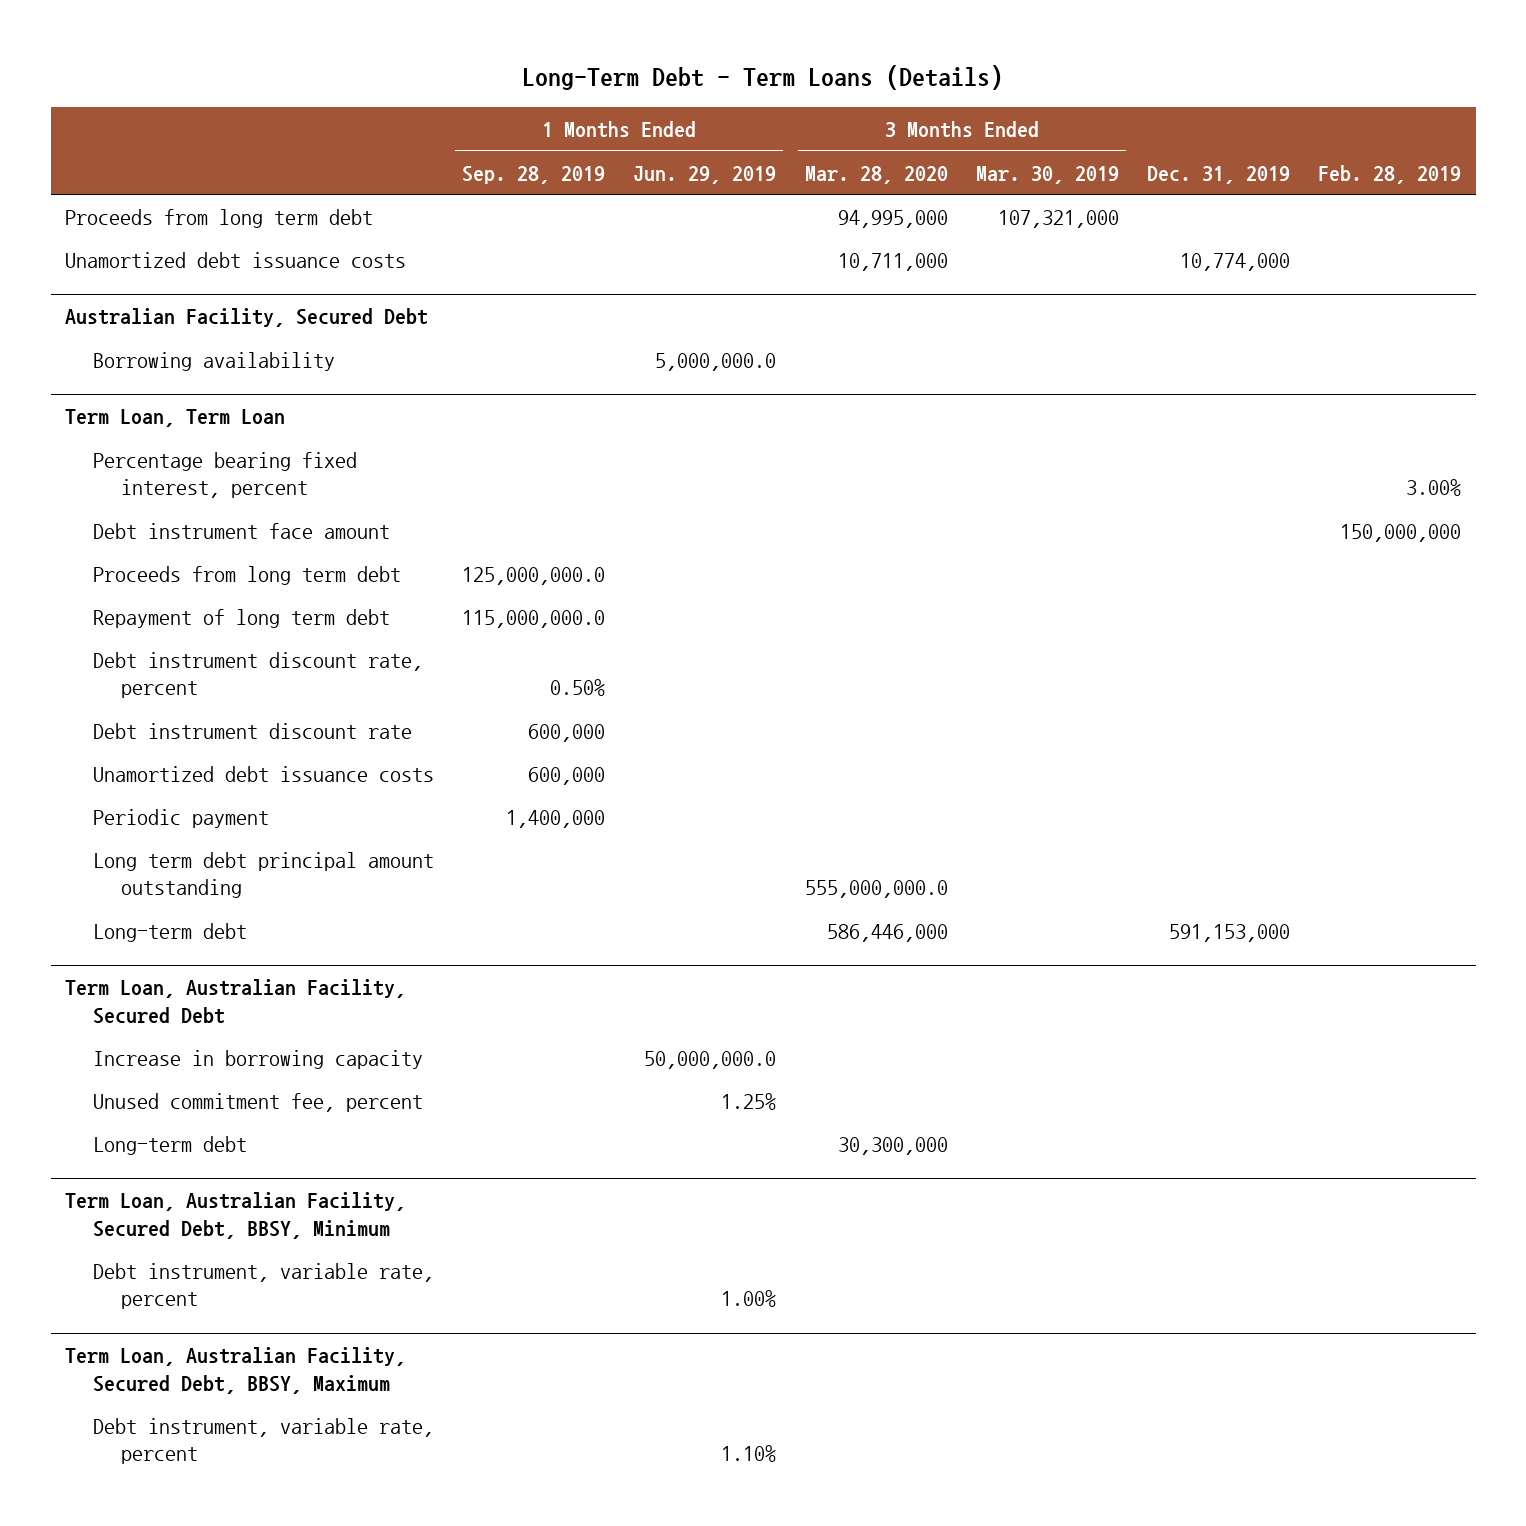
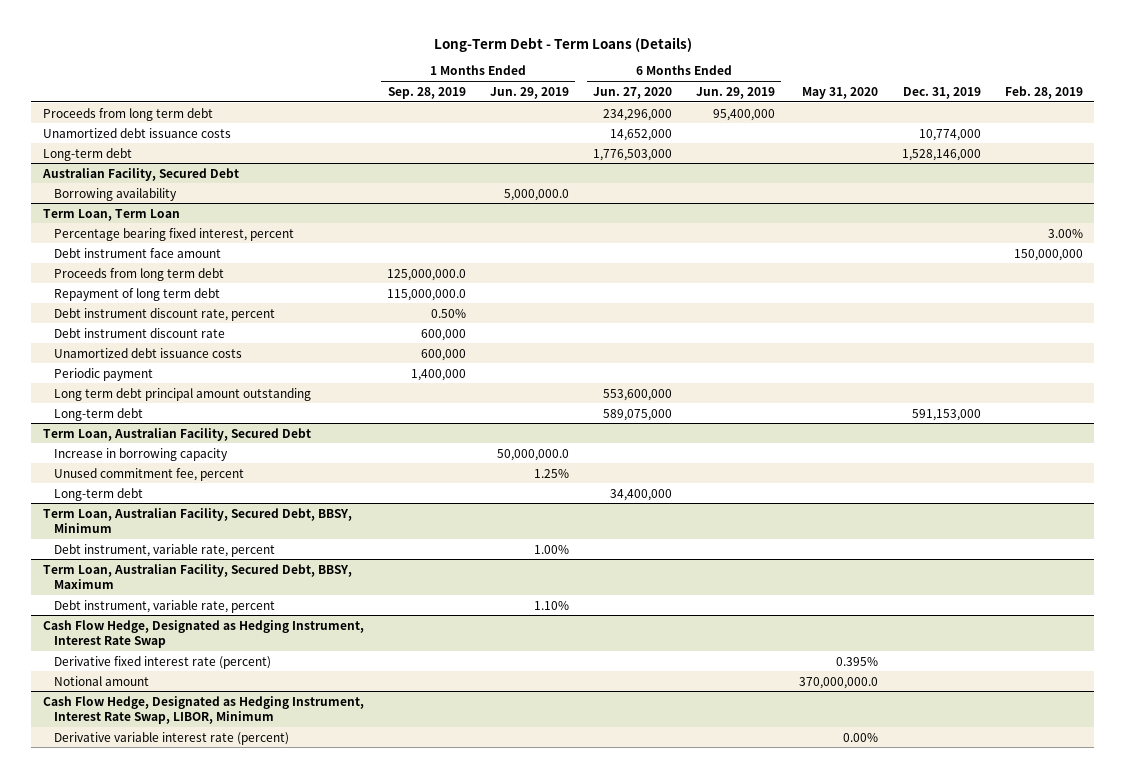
- | 1 Months Ended Sep. 28, 2019 | 1 Months Ended Jun. 29, 2019 | 3 Months Ended Mar. 28, 2020 | 3 Months Ended Mar. 30, 2019 | Dec. 31, 2019 | Feb. 28, 2019
+ | 1 Months Ended Sep. 28, 2019 | 1 Months Ended Jun. 29, 2019 | 6 Months Ended Jun. 27, 2020 | 6 Months Ended Jun. 29, 2019 | May 31, 2020 | Dec. 31, 2019 | Feb. 28, 2019
+ Long-term debt | | | 1,776,503,000 | | | 1,528,146,000 |
+ Cash Flow Hedge, Designated as Hedging Instrument, Interest Rate Swap
+ Derivative fixed interest rate (percent) | | | | | 0.395% | |
+ Notional amount | | | | | 370,000,000.0 | |
+ Cash Flow Hedge, Designated as Hedging Instrument, Interest Rate Swap, LIBOR, Minimum
+ Derivative variable interest rate (percent) | | | | | 0.00% | |

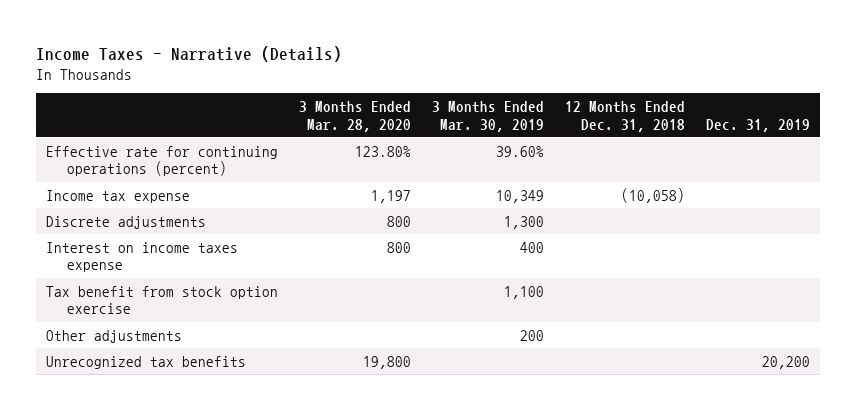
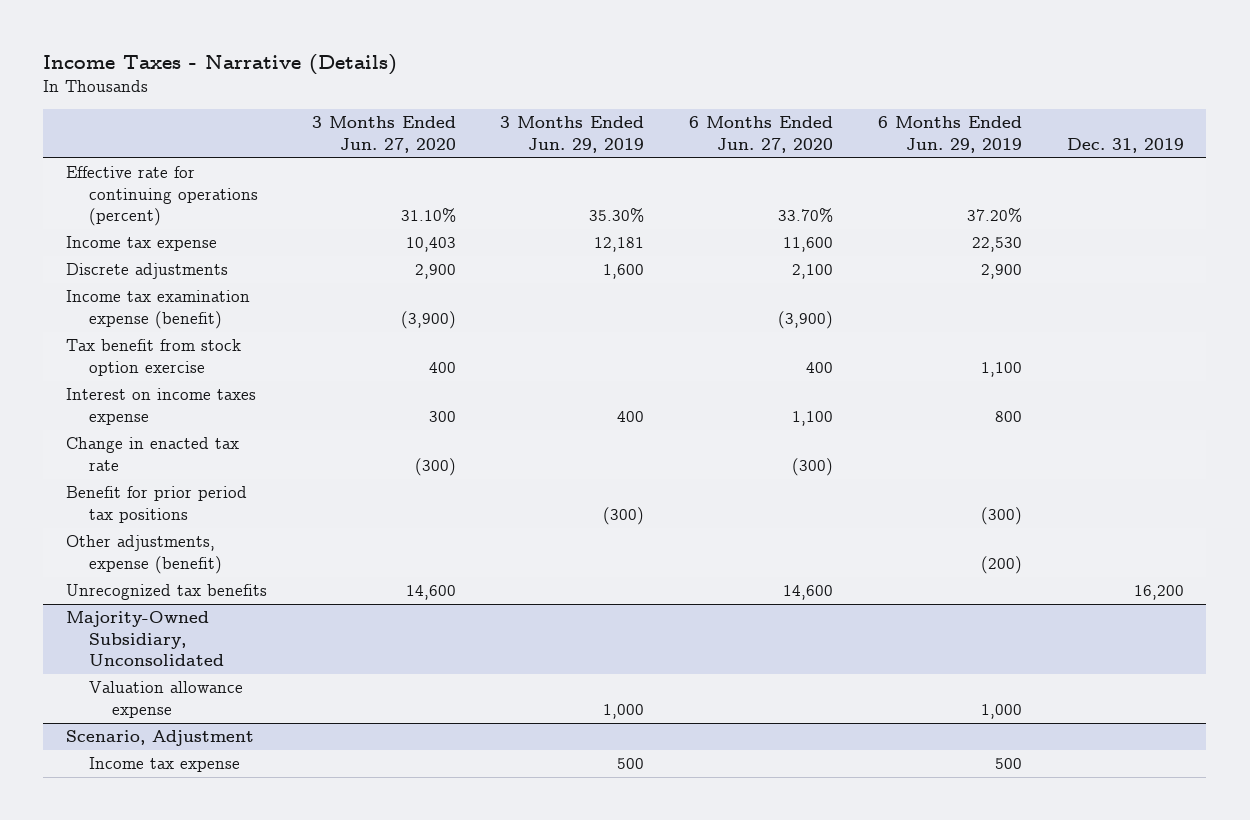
- | 3 Months Ended Mar. 28, 2020 | 3 Months Ended Mar. 30, 2019 | 12 Months Ended Dec. 31, 2018 | Dec. 31, 2019
+ | 3 Months Ended Jun. 27, 2020 | 3 Months Ended Jun. 29, 2019 | 6 Months Ended Jun. 27, 2020 | 6 Months Ended Jun. 29, 2019 | Dec. 31, 2019
+ Income tax examination expense (benefit) | (3,900) | | (3,900) | |
- Other adjustments | | 200 | |
- Unrecognized tax benefits | 19,800 | | | 20,200
moved down: Interest on income taxes expense | 300 | 400 | 1,100 | 800 |
+ Change in enacted tax rate | (300) | | (300) | |
+ Benefit for prior period tax positions | | (300) | | (300) |
+ Other adjustments, expense (benefit) | | | | (200) |
+ Unrecognized tax benefits | 14,600 | | 14,600 | | 16,200
+ Majority-Owned Subsidiary, Unconsolidated
+ Valuation allowance expense | | 1,000 | | 1,000 |
+ Scenario, Adjustment
+ Income tax expense | | 500 | | 500 |

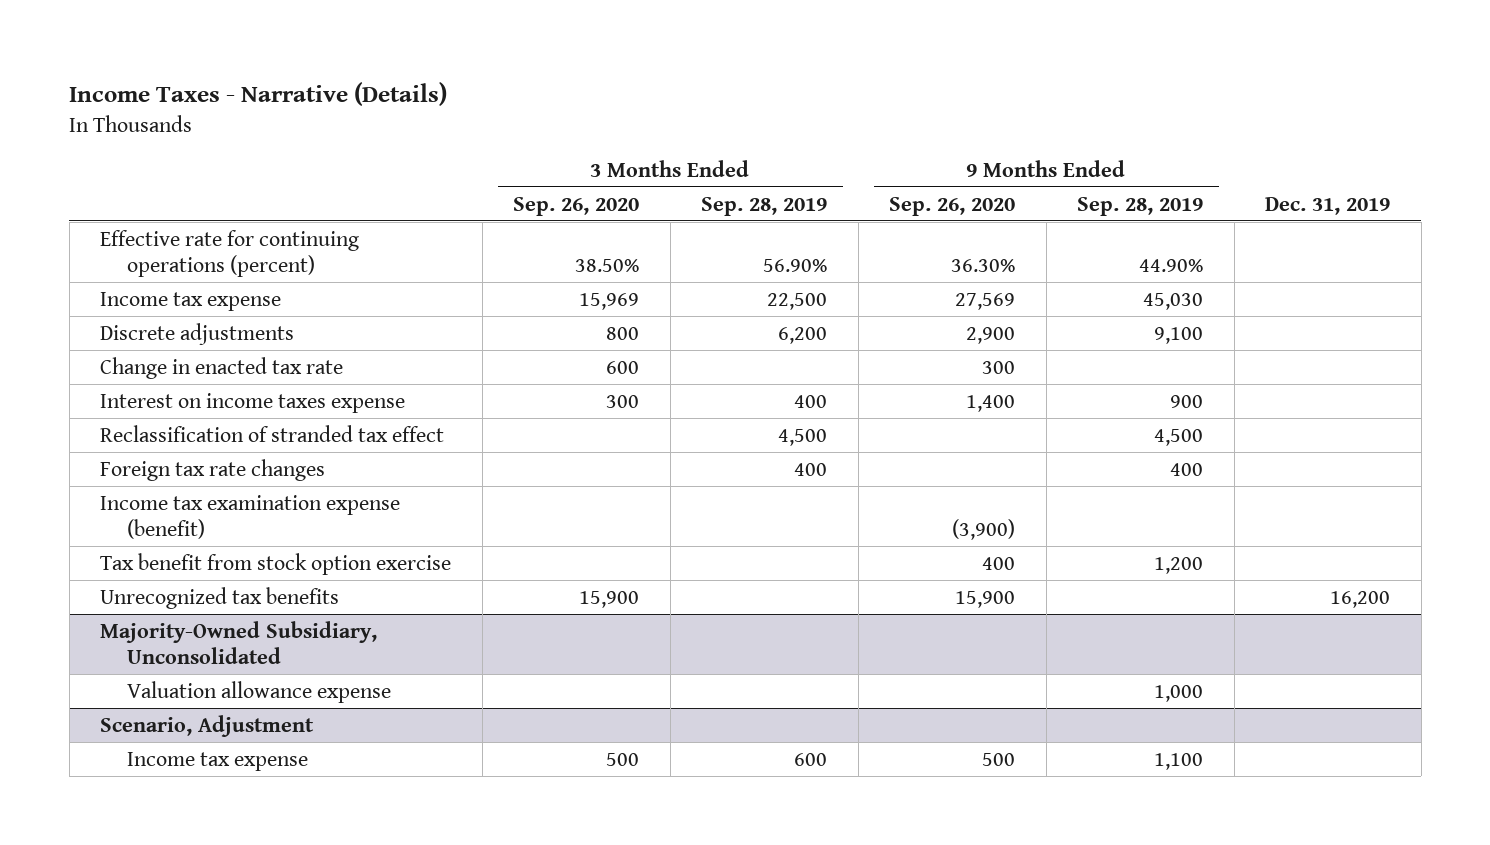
- | 3 Months Ended Jun. 27, 2020 | 3 Months Ended Jun. 29, 2019 | 6 Months Ended Jun. 27, 2020 | 6 Months Ended Jun. 29, 2019 | Dec. 31, 2019
+ | 3 Months Ended Sep. 26, 2020 | 3 Months Ended Sep. 28, 2019 | 9 Months Ended Sep. 26, 2020 | 9 Months Ended Sep. 28, 2019 | Dec. 31, 2019
moved up: Change in enacted tax rate | 600 | | 300 | |
moved up: Interest on income taxes expense | 300 | 400 | 1,400 | 900 |
+ Reclassification of stranded tax effect | | 4,500 | | 4,500 |
+ Foreign tax rate changes | | 400 | | 400 |
- Benefit for prior period tax positions | | (300) | | (300) |
- Other adjustments, expense (benefit) | | | | (200) |

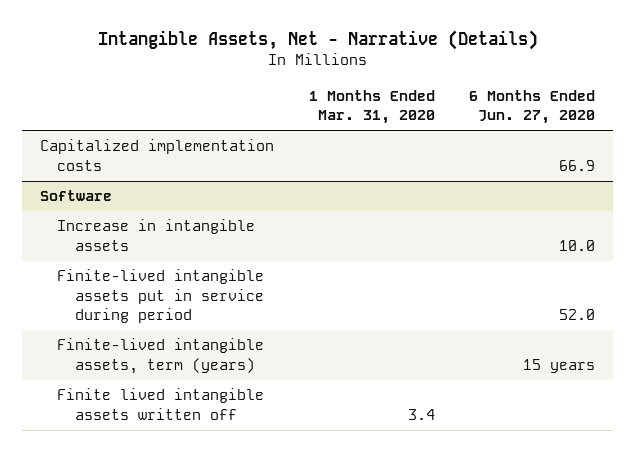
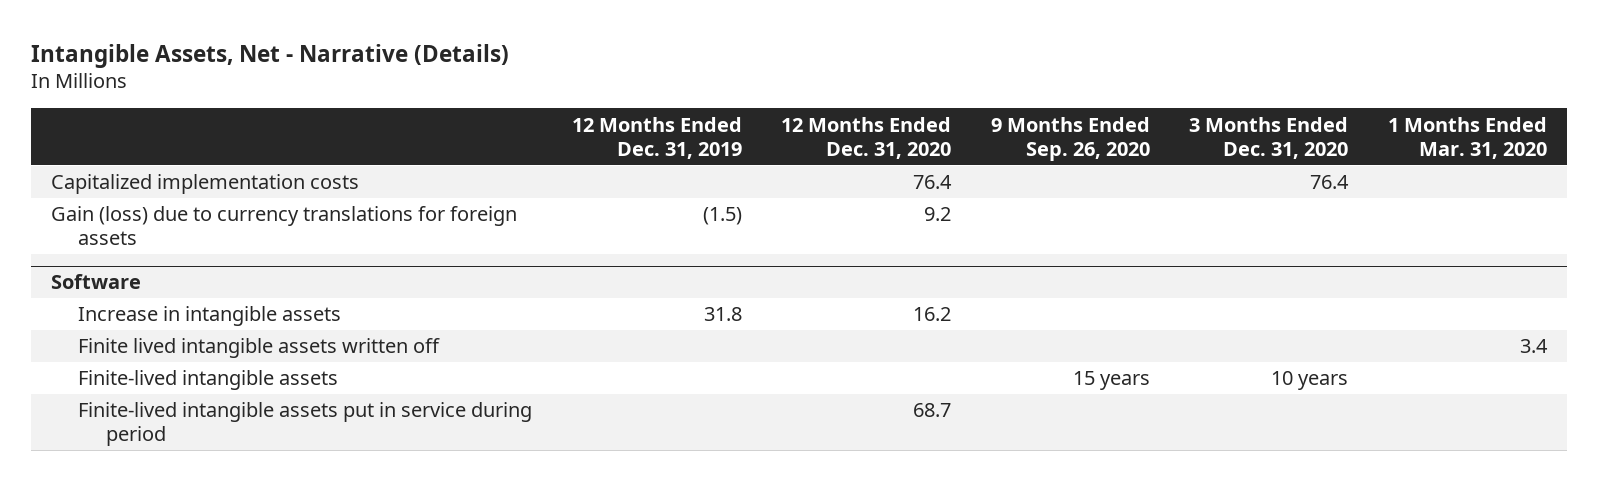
- | 1 Months Ended Mar. 31, 2020 | 6 Months Ended Jun. 27, 2020
+ | 12 Months Ended Dec. 31, 2019 | 12 Months Ended Dec. 31, 2020 | 9 Months Ended Sep. 26, 2020 | 3 Months Ended Dec. 31, 2020 | 1 Months Ended Mar. 31, 2020
+ Gain (loss) due to currency translations for foreign assets | (1.5) | 9.2 | | |
@ Software
- Finite-lived intangible assets, term (years) | | 15 years
+ Finite-lived intangible assets | | | 15 years | 10 years |
moved down: Finite-lived intangible assets put in service during period | | 68.7 | | |

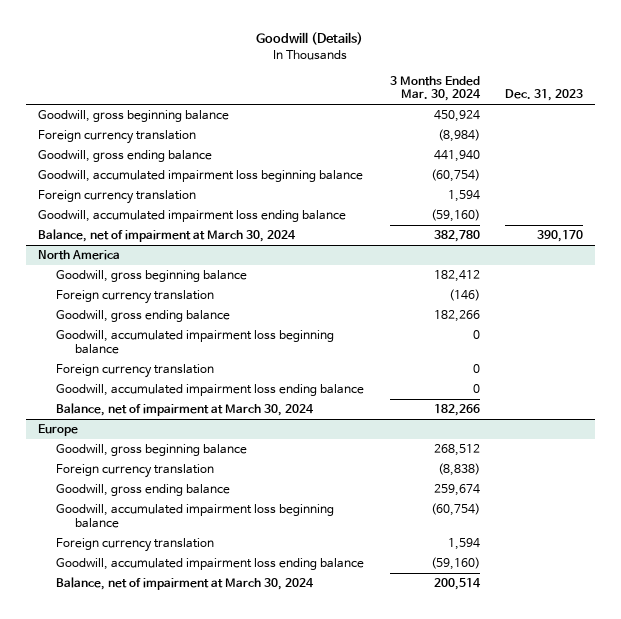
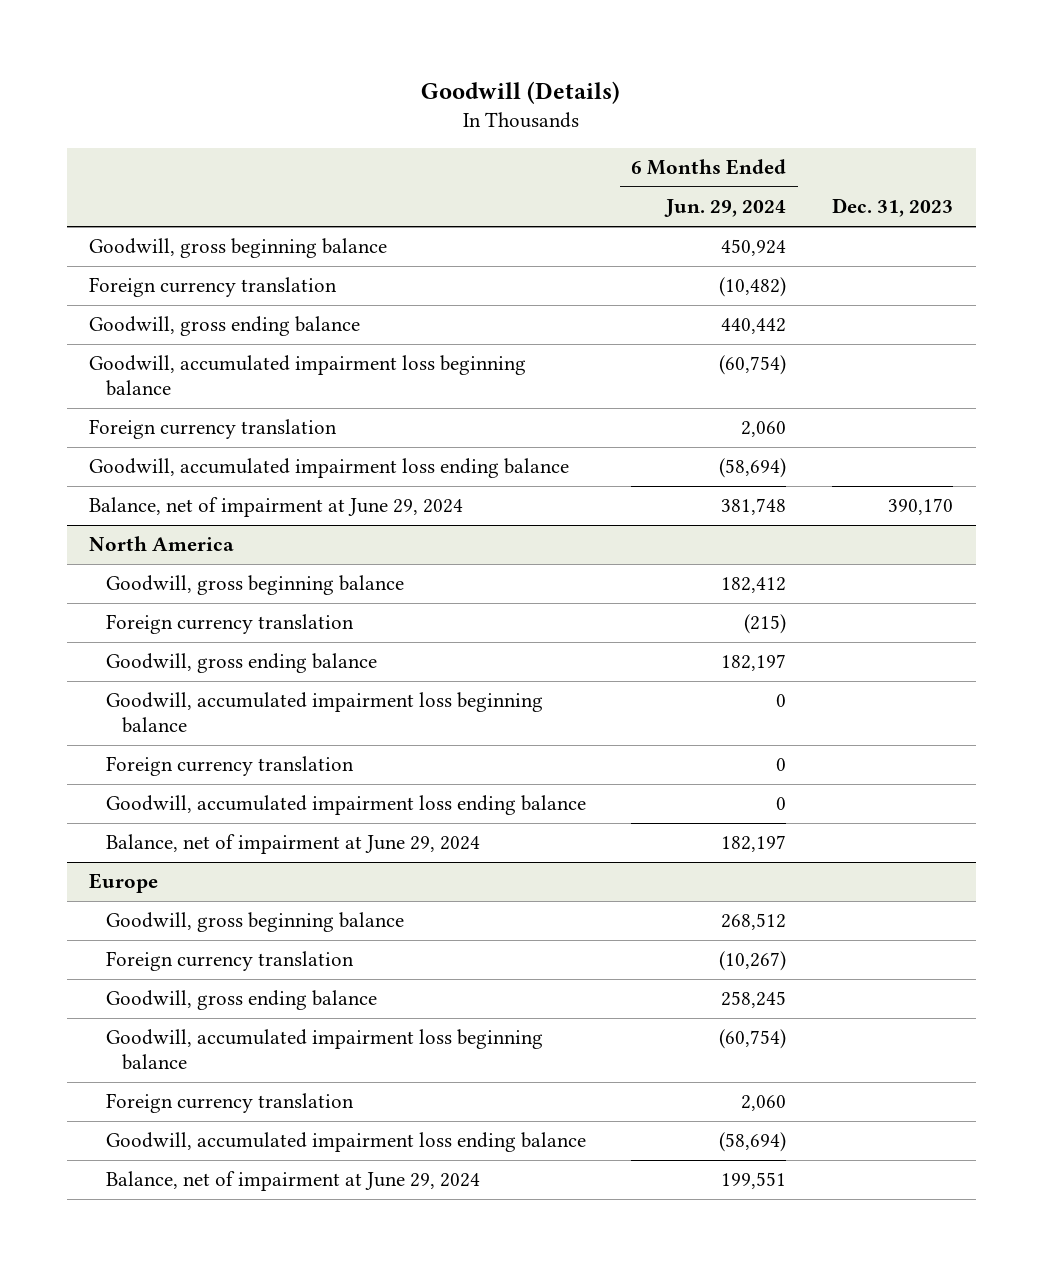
- | 3 Months Ended Mar. 30, 2024 | Dec. 31, 2023
+ | 6 Months Ended Jun. 29, 2024 | Dec. 31, 2023
- Balance, net of impairment at March 30, 2024 | 382,780 | 390,170
+ Balance, net of impairment at June 29, 2024 | 381,748 | 390,170
@ North America
- Balance, net of impairment at March 30, 2024 | 182,266 |
+ Balance, net of impairment at June 29, 2024 | 182,197 |
@ Europe
- Balance, net of impairment at March 30, 2024 | 200,514 |
+ Balance, net of impairment at June 29, 2024 | 199,551 |

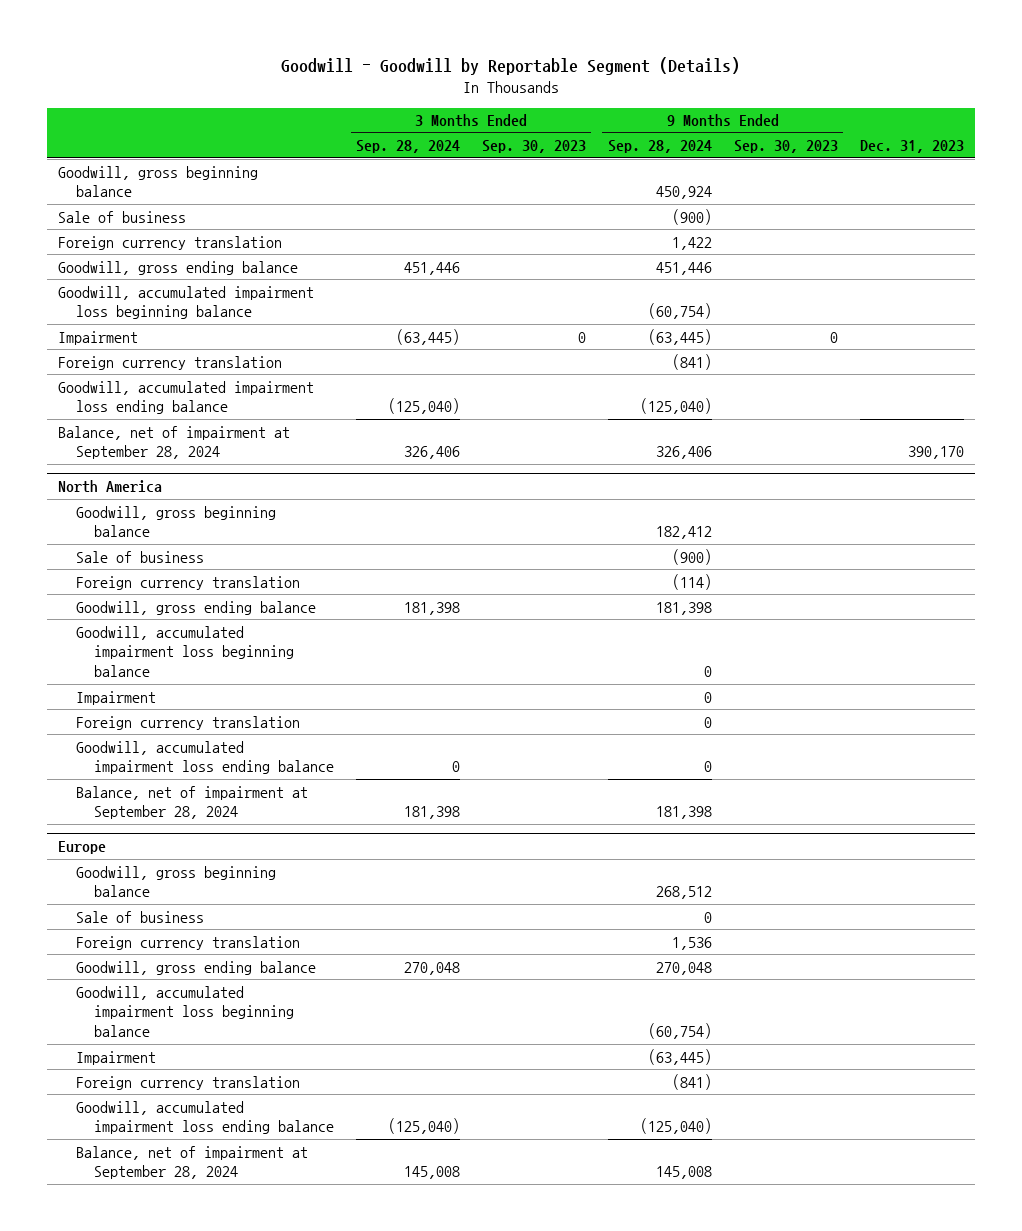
- Goodwill (Details)
+ Goodwill - Goodwill by Reportable Segment (Details)
- | 6 Months Ended Jun. 29, 2024 | Dec. 31, 2023
+ | 3 Months Ended Sep. 28, 2024 | 3 Months Ended Sep. 30, 2023 | 9 Months Ended Sep. 28, 2024 | 9 Months Ended Sep. 30, 2023 | Dec. 31, 2023
+ Sale of business | | | (900) | |
+ Impairment | (63,445) | 0 | (63,445) | 0 |
- Balance, net of impairment at June 29, 2024 | 381,748 | 390,170
+ Balance, net of impairment at September 28, 2024 | 326,406 | | 326,406 | | 390,170
@ North America
+ Sale of business | | | (900) | |
+ Impairment | | | 0 | |
- Balance, net of impairment at June 29, 2024 | 182,197 |
+ Balance, net of impairment at September 28, 2024 | 181,398 | | 181,398 | |
@ Europe
+ Sale of business | | | 0 | |
+ Impairment | | | (63,445) | |
- Balance, net of impairment at June 29, 2024 | 199,551 |
+ Balance, net of impairment at September 28, 2024 | 145,008 | | 145,008 | |

